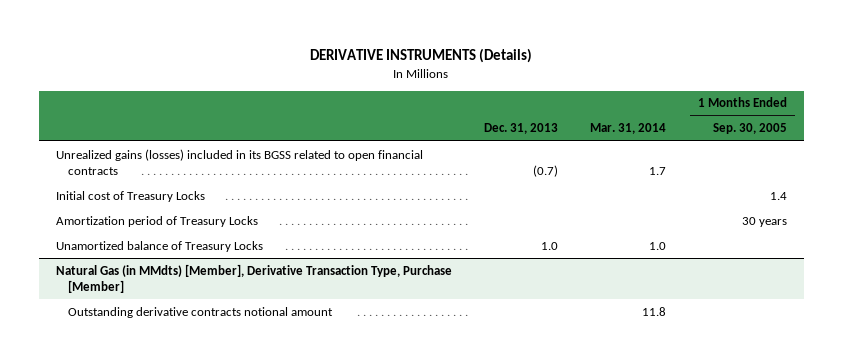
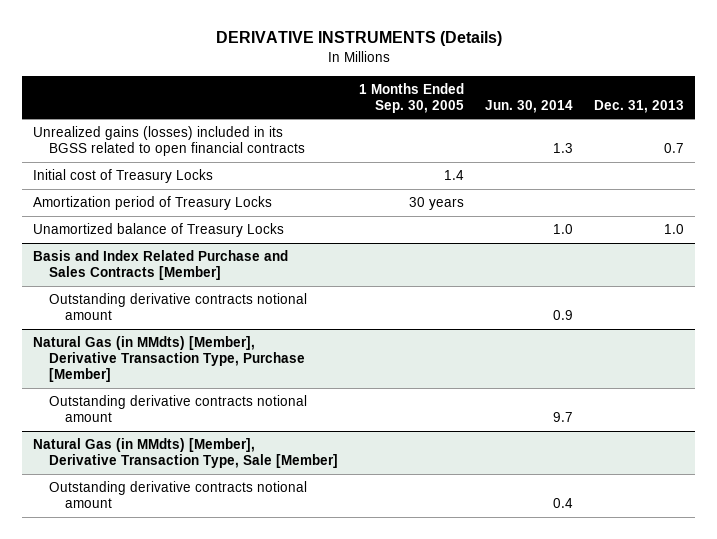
- | Dec. 31, 2013 | Mar. 31, 2014 | 1 Months Ended Sep. 30, 2005
+ | 1 Months Ended Sep. 30, 2005 | Jun. 30, 2014 | Dec. 31, 2013
- Unrealized gains (losses) included in its BGSS related to open financial contracts | (0.7) | 1.7 |
+ Unrealized gains (losses) included in its BGSS related to open financial contracts | | 1.3 | 0.7
+ Basis and Index Related Purchase and Sales Contracts [Member]
+ Outstanding derivative contracts notional amount | | 0.9 |
+ Natural Gas (in MMdts) [Member], Derivative Transaction Type, Sale [Member]
+ Outstanding derivative contracts notional amount | | 0.4 |

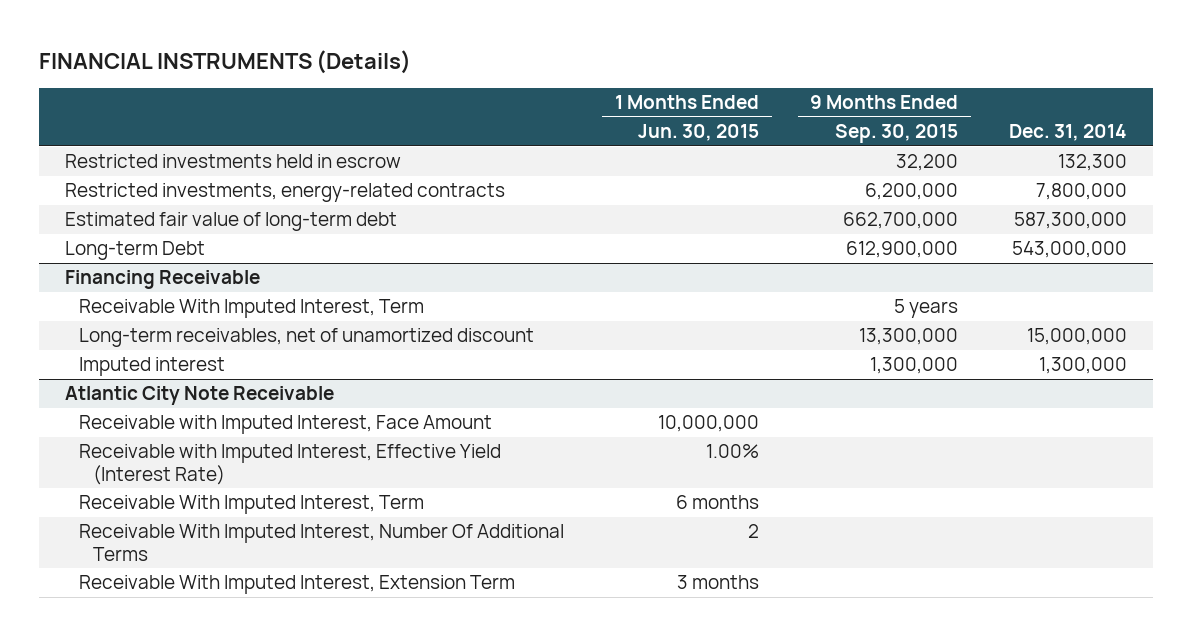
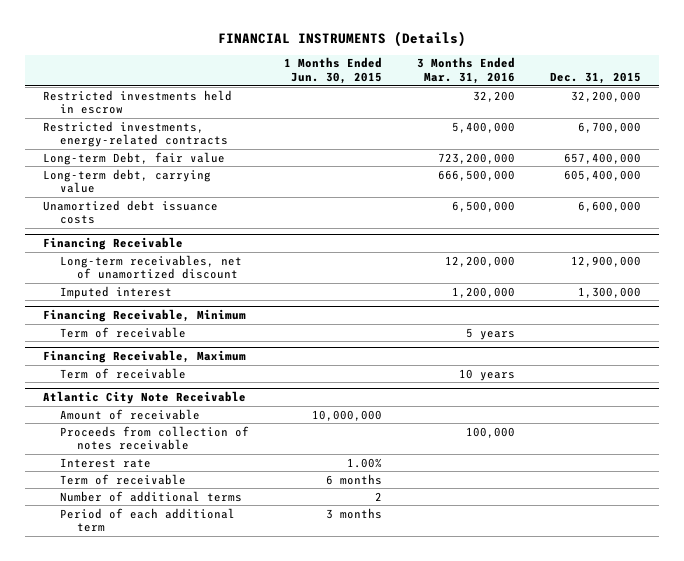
- | 1 Months Ended Jun. 30, 2015 | 9 Months Ended Sep. 30, 2015 | Dec. 31, 2014
+ | 1 Months Ended Jun. 30, 2015 | 3 Months Ended Mar. 31, 2016 | Dec. 31, 2015
- Estimated fair value of long-term debt | | 662,700,000 | 587,300,000
- Long-term Debt | | 612,900,000 | 543,000,000
+ Long-term Debt, fair value | | 723,200,000 | 657,400,000
+ Long-term debt, carrying value | | 666,500,000 | 605,400,000
+ Unamortized debt issuance costs | | 6,500,000 | 6,600,000
@ Financing Receivable
- Receivable With Imputed Interest, Term | | 5 years |
+ Financing Receivable, Minimum
+ Term of receivable | | 5 years |
+ Financing Receivable, Maximum
+ Term of receivable | | 10 years |
@ Atlantic City Note Receivable
- Receivable with Imputed Interest, Face Amount | 10,000,000 | |
- Receivable with Imputed Interest, Effective Yield (Interest Rate) | 1.00% | |
- Receivable With Imputed Interest, Term | 6 months | |
- Receivable With Imputed Interest, Number Of Additional Terms | 2 | |
- Receivable With Imputed Interest, Extension Term | 3 months | |
+ Amount of receivable | 10,000,000 | |
+ Proceeds from collection of notes receivable | | 100,000 |
+ Interest rate | 1.00% | |
+ Term of receivable | 6 months | |
+ Number of additional terms | 2 | |
+ Period of each additional term | 3 months | |

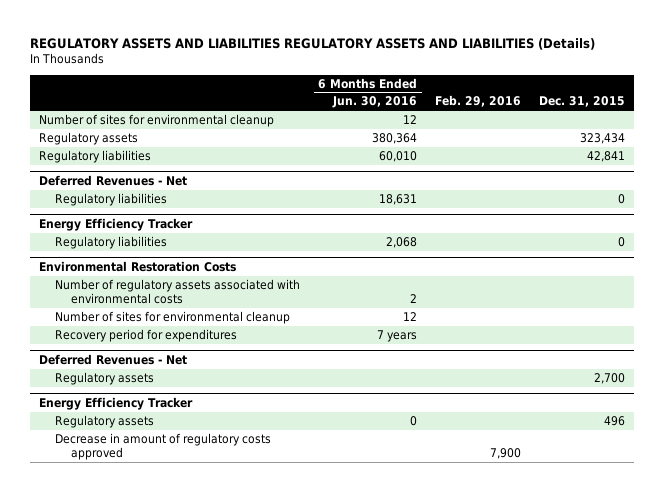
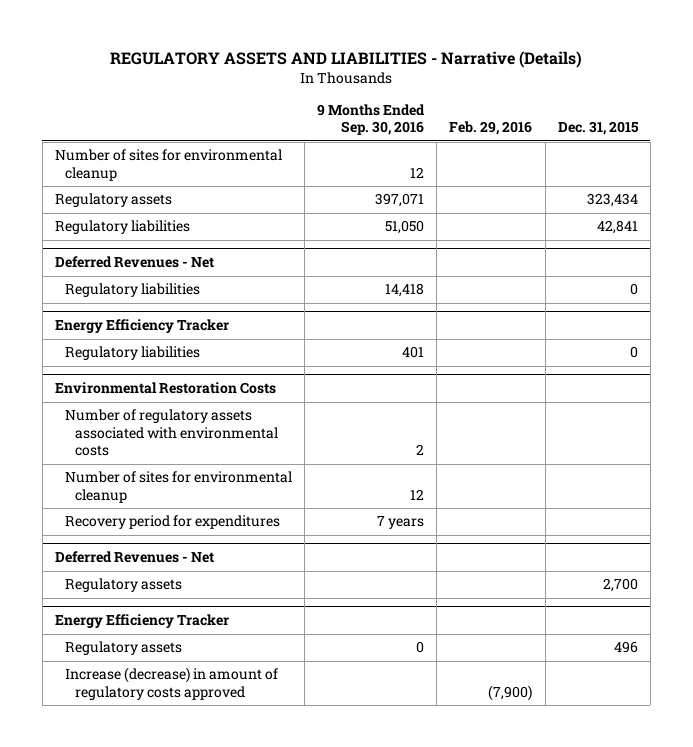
- REGULATORY ASSETS AND LIABILITIES REGULATORY ASSETS AND LIABILITIES (Details)
+ REGULATORY ASSETS AND LIABILITIES - Narrative (Details)
- | 6 Months Ended Jun. 30, 2016 | Feb. 29, 2016 | Dec. 31, 2015
+ | 9 Months Ended Sep. 30, 2016 | Feb. 29, 2016 | Dec. 31, 2015
@ Energy Efficiency Tracker
- Decrease in amount of regulatory costs approved | | 7,900 |
+ Increase (decrease) in amount of regulatory costs approved | | (7,900) |

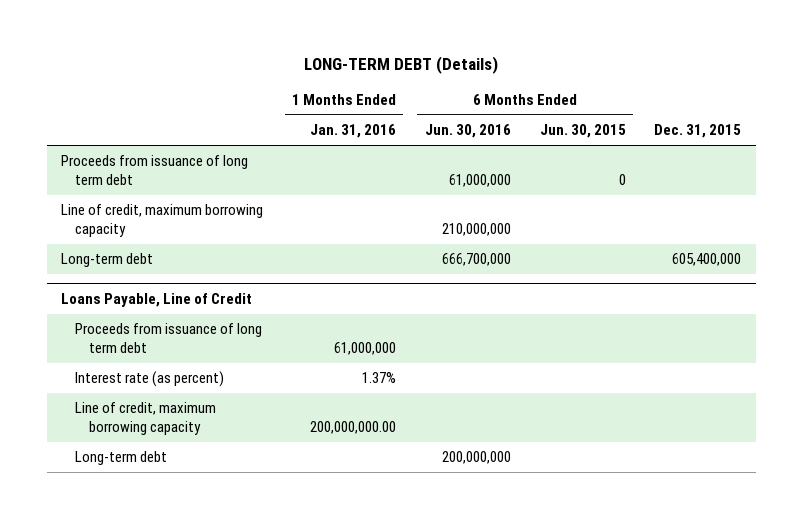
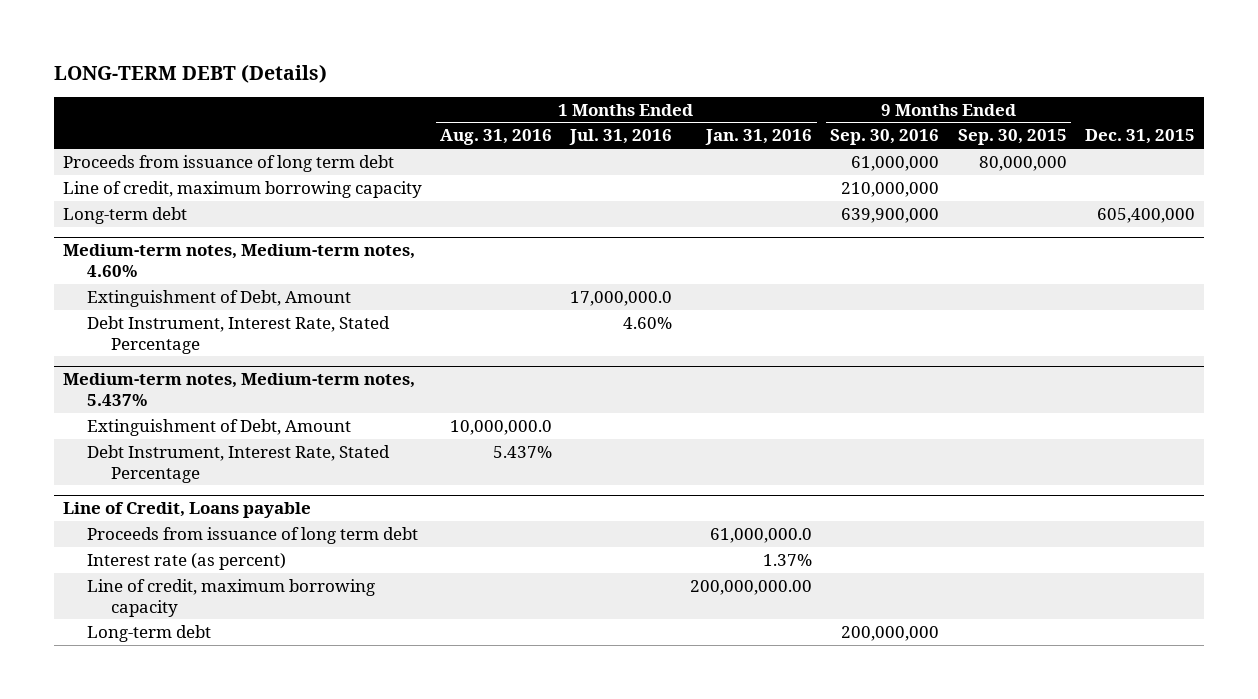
- | 1 Months Ended Jan. 31, 2016 | 6 Months Ended Jun. 30, 2016 | 6 Months Ended Jun. 30, 2015 | Dec. 31, 2015
+ | 1 Months Ended Aug. 31, 2016 | 1 Months Ended Jul. 31, 2016 | 1 Months Ended Jan. 31, 2016 | 9 Months Ended Sep. 30, 2016 | 9 Months Ended Sep. 30, 2015 | Dec. 31, 2015
- Loans Payable, Line of Credit
- Proceeds from issuance of long term debt | 61,000,000 | | |
+ Medium-term notes, Medium-term notes, 4.60%
+ Extinguishment of Debt, Amount | | 17,000,000.0 | | | |
+ Debt Instrument, Interest Rate, Stated Percentage | | 4.60% | | | |
+ Medium-term notes, Medium-term notes, 5.437%
+ Extinguishment of Debt, Amount | 10,000,000.0 | | | | |
+ Debt Instrument, Interest Rate, Stated Percentage | 5.437% | | | | |
+ Line of Credit, Loans payable
+ Proceeds from issuance of long term debt | | | 61,000,000.0 | | |

